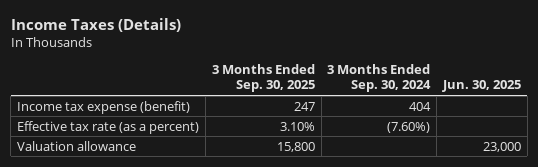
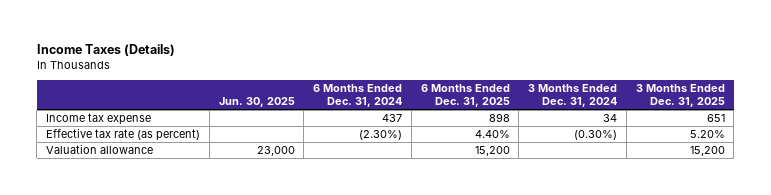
- | 3 Months Ended Sep. 30, 2025 | 3 Months Ended Sep. 30, 2024 | Jun. 30, 2025
+ | Jun. 30, 2025 | 6 Months Ended Dec. 31, 2024 | 6 Months Ended Dec. 31, 2025 | 3 Months Ended Dec. 31, 2024 | 3 Months Ended Dec. 31, 2025
- Income tax expense (benefit) | 247 | 404 |
- Effective tax rate (as a percent) | 3.10% | (7.60%) |
+ Income tax expense | | 437 | 898 | 34 | 651
+ Effective tax rate (as percent) | | (2.30%) | 4.40% | (0.30%) | 5.20%

